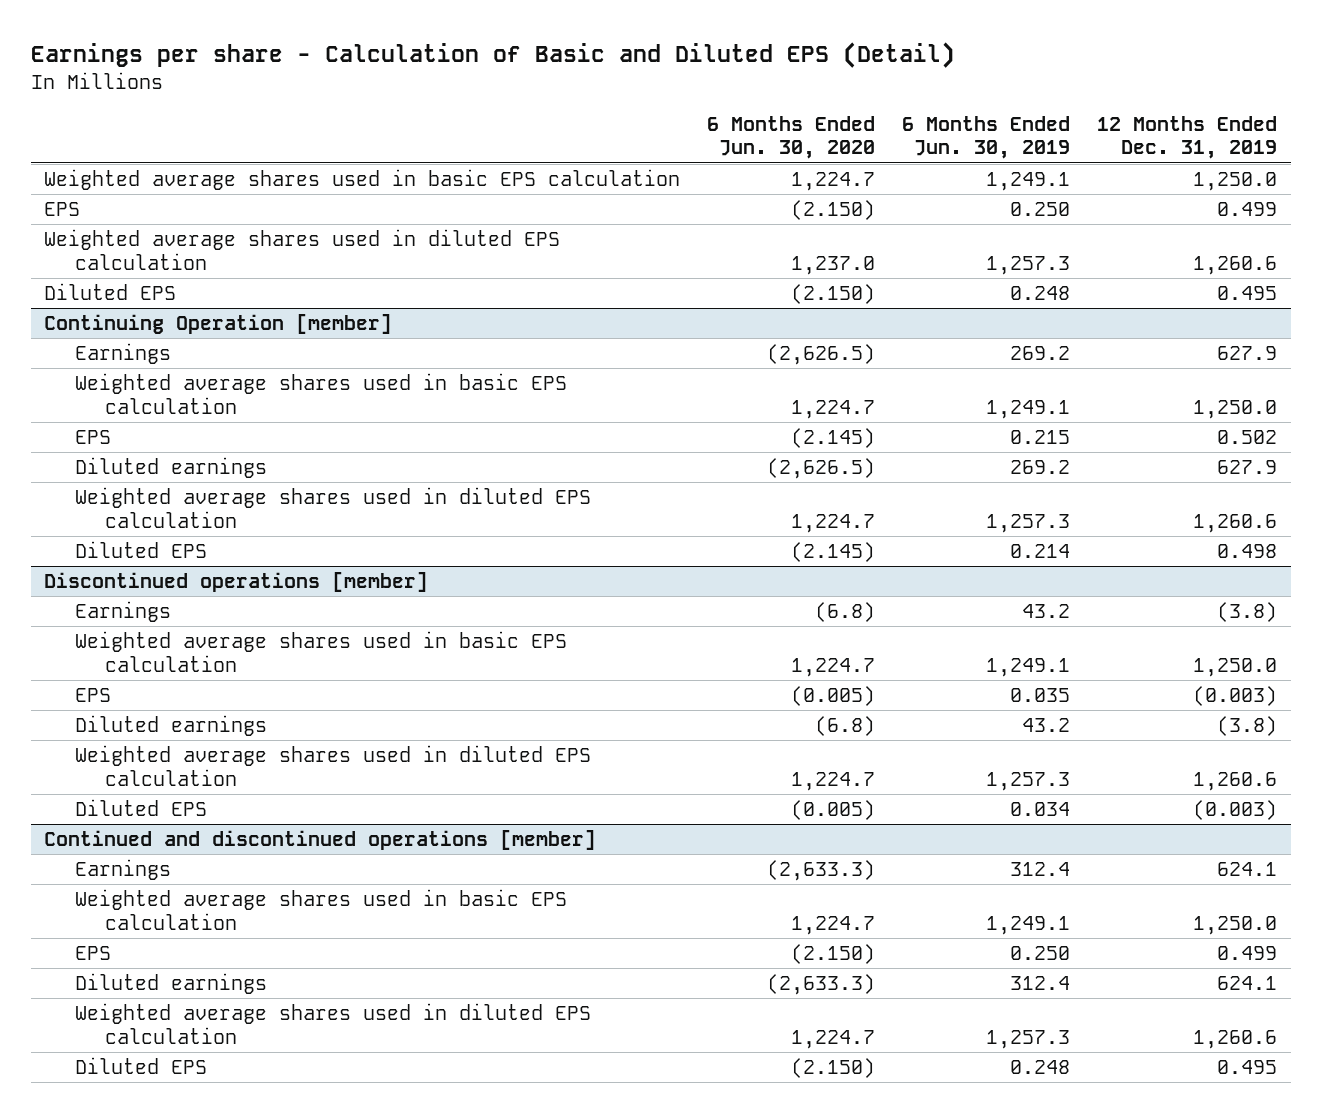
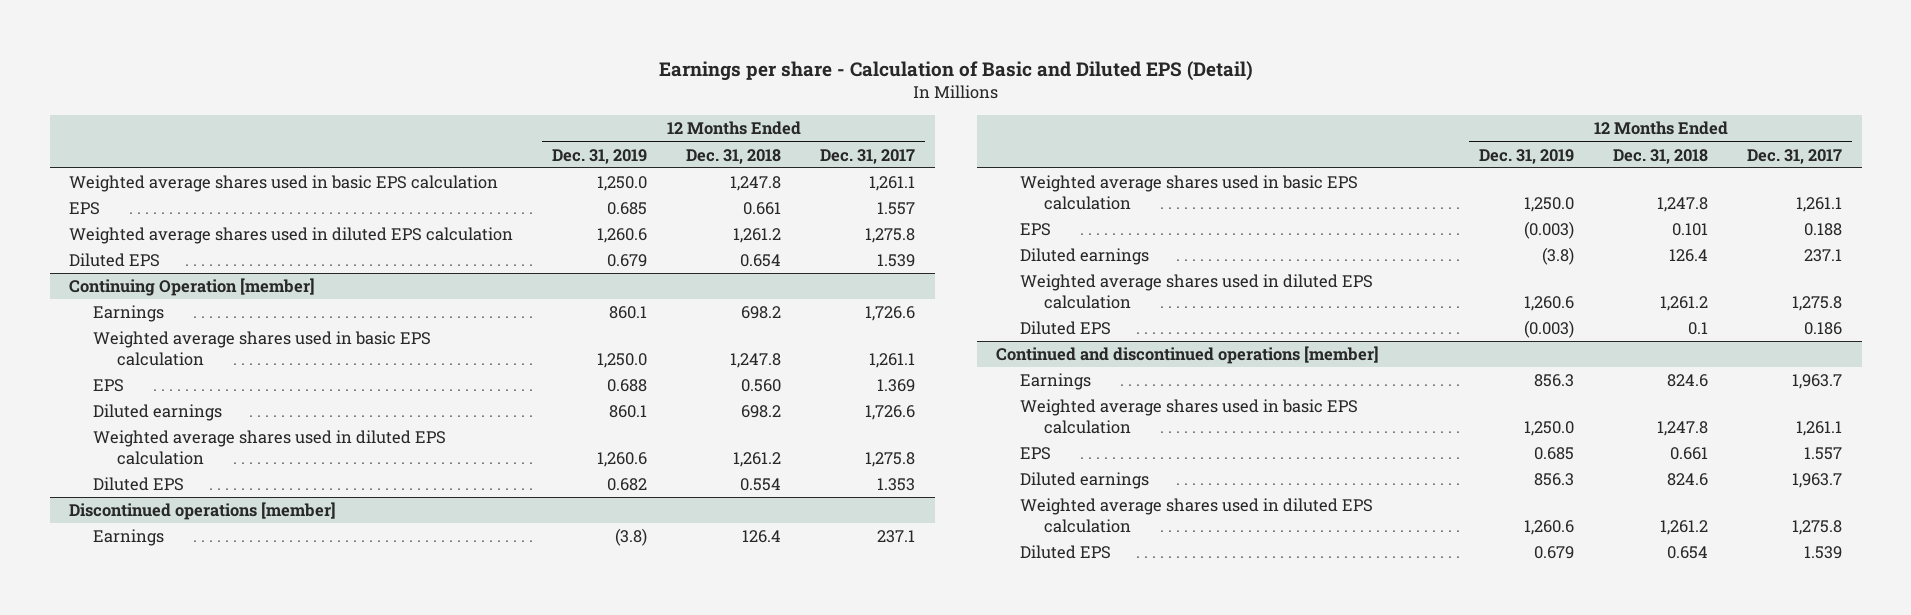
- | 6 Months Ended Jun. 30, 2020 | 6 Months Ended Jun. 30, 2019 | 12 Months Ended Dec. 31, 2019
+ | 12 Months Ended Dec. 31, 2019 | 12 Months Ended Dec. 31, 2018 | 12 Months Ended Dec. 31, 2017
- EPS | (2.150) | 0.250 | 0.499
+ EPS | 0.685 | 0.661 | 1.557
- Diluted EPS | (2.150) | 0.248 | 0.495
+ Diluted EPS | 0.679 | 0.654 | 1.539
@ Continuing Operation [member]
- Earnings | (2,626.5) | 269.2 | 627.9
+ Earnings | 860.1 | 698.2 | 1,726.6
- EPS | (2.145) | 0.215 | 0.502
- Diluted earnings | (2,626.5) | 269.2 | 627.9
+ EPS | 0.688 | 0.560 | 1.369
+ Diluted earnings | 860.1 | 698.2 | 1,726.6
- Diluted EPS | (2.145) | 0.214 | 0.498
+ Diluted EPS | 0.682 | 0.554 | 1.353
@ Continued and discontinued operations [member]
- Earnings | (2,633.3) | 312.4 | 624.1
+ Earnings | 856.3 | 824.6 | 1,963.7
- EPS | (2.150) | 0.250 | 0.499
- Diluted earnings | (2,633.3) | 312.4 | 624.1
+ EPS | 0.685 | 0.661 | 1.557
+ Diluted earnings | 856.3 | 824.6 | 1,963.7
- Diluted EPS | (2.150) | 0.248 | 0.495
+ Diluted EPS | 0.679 | 0.654 | 1.539

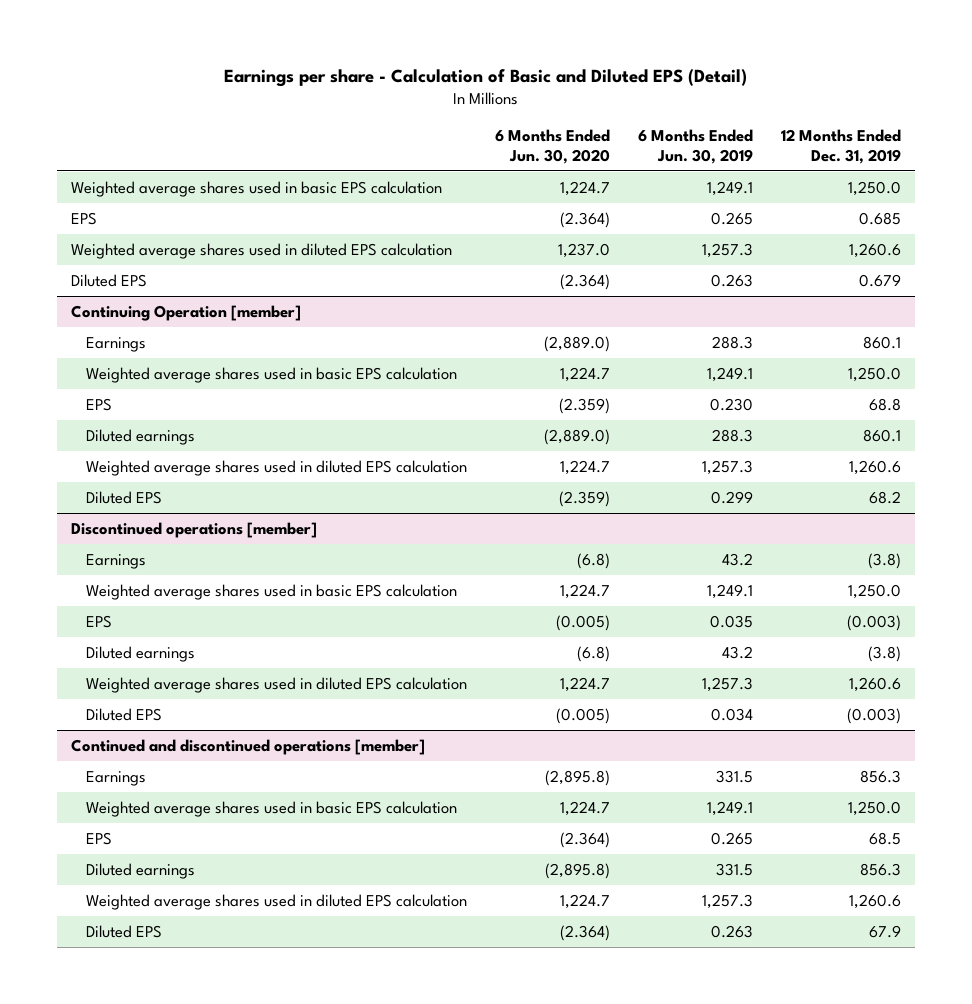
- | 12 Months Ended Dec. 31, 2019 | 12 Months Ended Dec. 31, 2018 | 12 Months Ended Dec. 31, 2017
+ | 6 Months Ended Jun. 30, 2020 | 6 Months Ended Jun. 30, 2019 | 12 Months Ended Dec. 31, 2019
@ Continuing Operation [member]
- EPS | 0.688 | 0.560 | 1.369
+ EPS | (2.359) | 0.230 | 68.8
- Diluted EPS | 0.682 | 0.554 | 1.353
+ Diluted EPS | (2.359) | 0.299 | 68.2
@ Continued and discontinued operations [member]
- EPS | 0.685 | 0.661 | 1.557
+ EPS | (2.364) | 0.265 | 68.5
- Diluted EPS | 0.679 | 0.654 | 1.539
+ Diluted EPS | (2.364) | 0.263 | 67.9

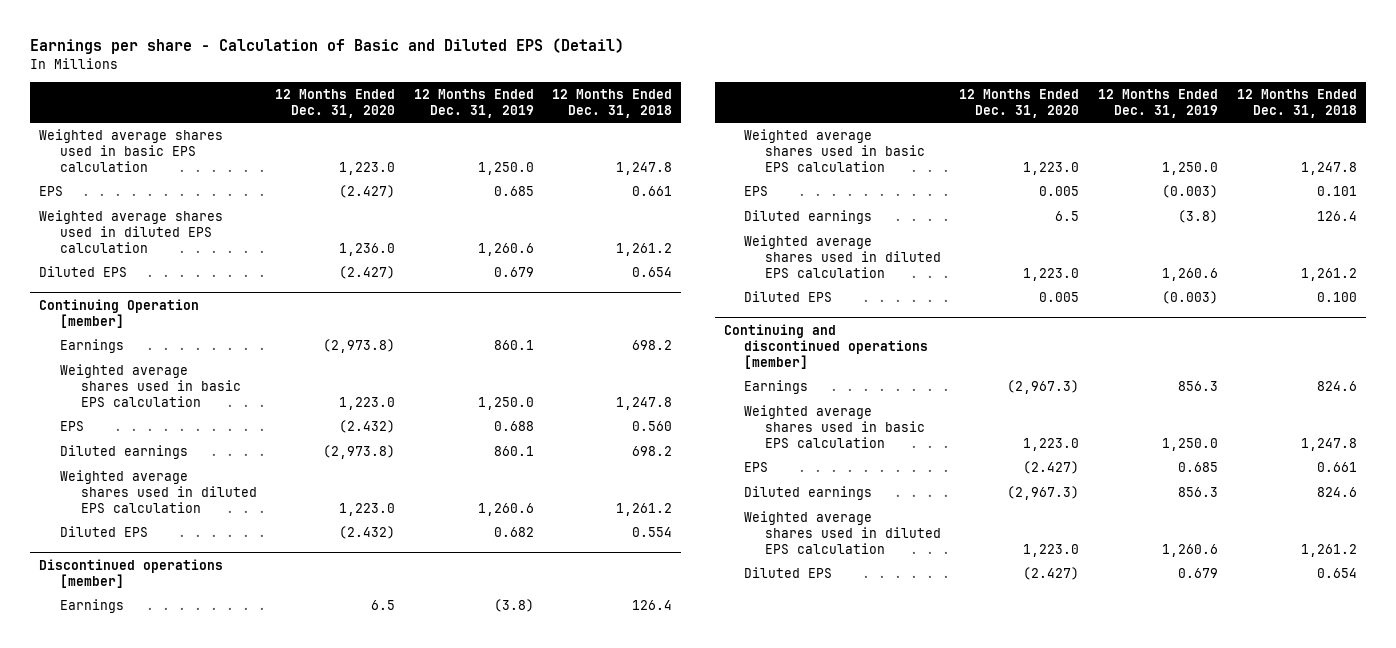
- | 6 Months Ended Jun. 30, 2020 | 6 Months Ended Jun. 30, 2019 | 12 Months Ended Dec. 31, 2019
+ | 12 Months Ended Dec. 31, 2020 | 12 Months Ended Dec. 31, 2019 | 12 Months Ended Dec. 31, 2018
@ Continuing Operation [member]
- EPS | (2.359) | 0.230 | 68.8
+ EPS | (2.432) | 0.688 | 0.560
- Diluted EPS | (2.359) | 0.299 | 68.2
+ Diluted EPS | (2.432) | 0.682 | 0.554
- Continued and discontinued operations [member]
+ Continuing and discontinued operations [member]
- EPS | (2.364) | 0.265 | 68.5
+ EPS | (2.427) | 0.685 | 0.661
- Diluted EPS | (2.364) | 0.263 | 67.9
+ Diluted EPS | (2.427) | 0.679 | 0.654

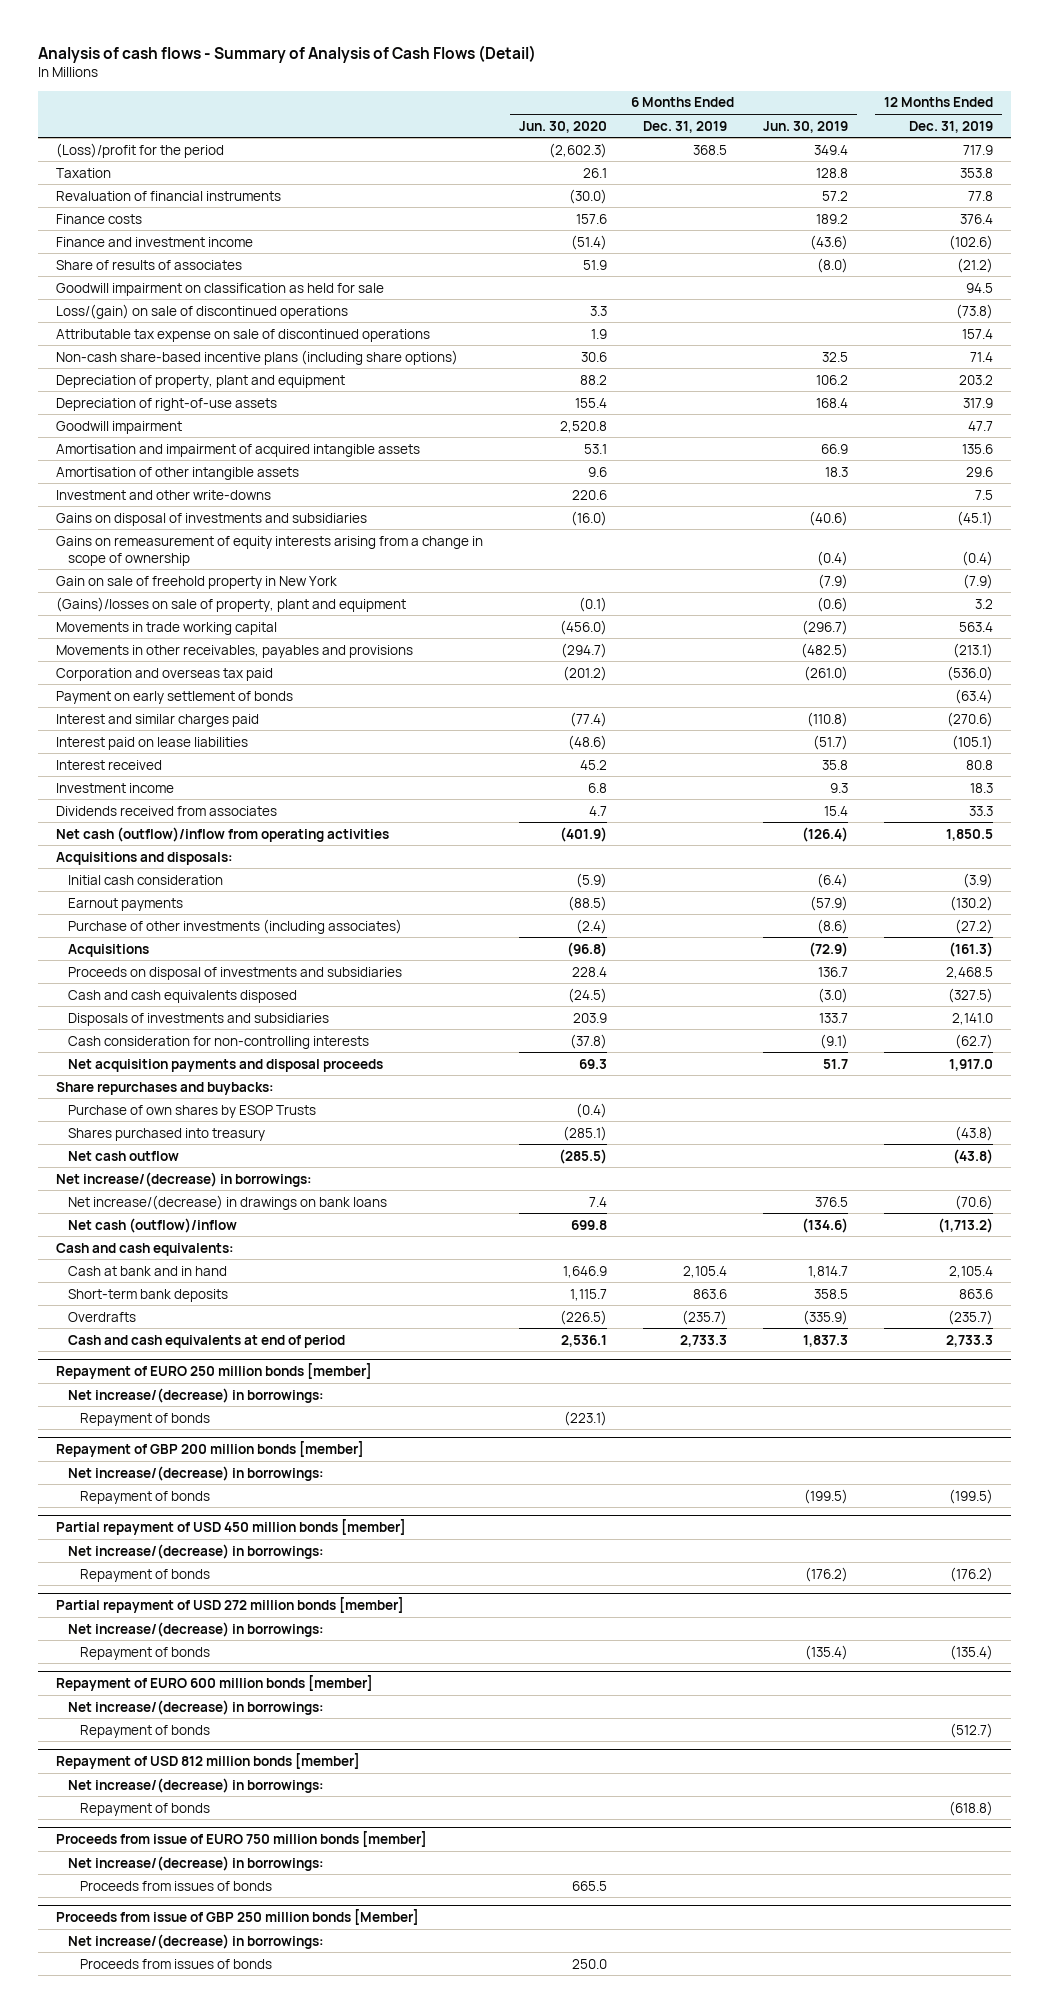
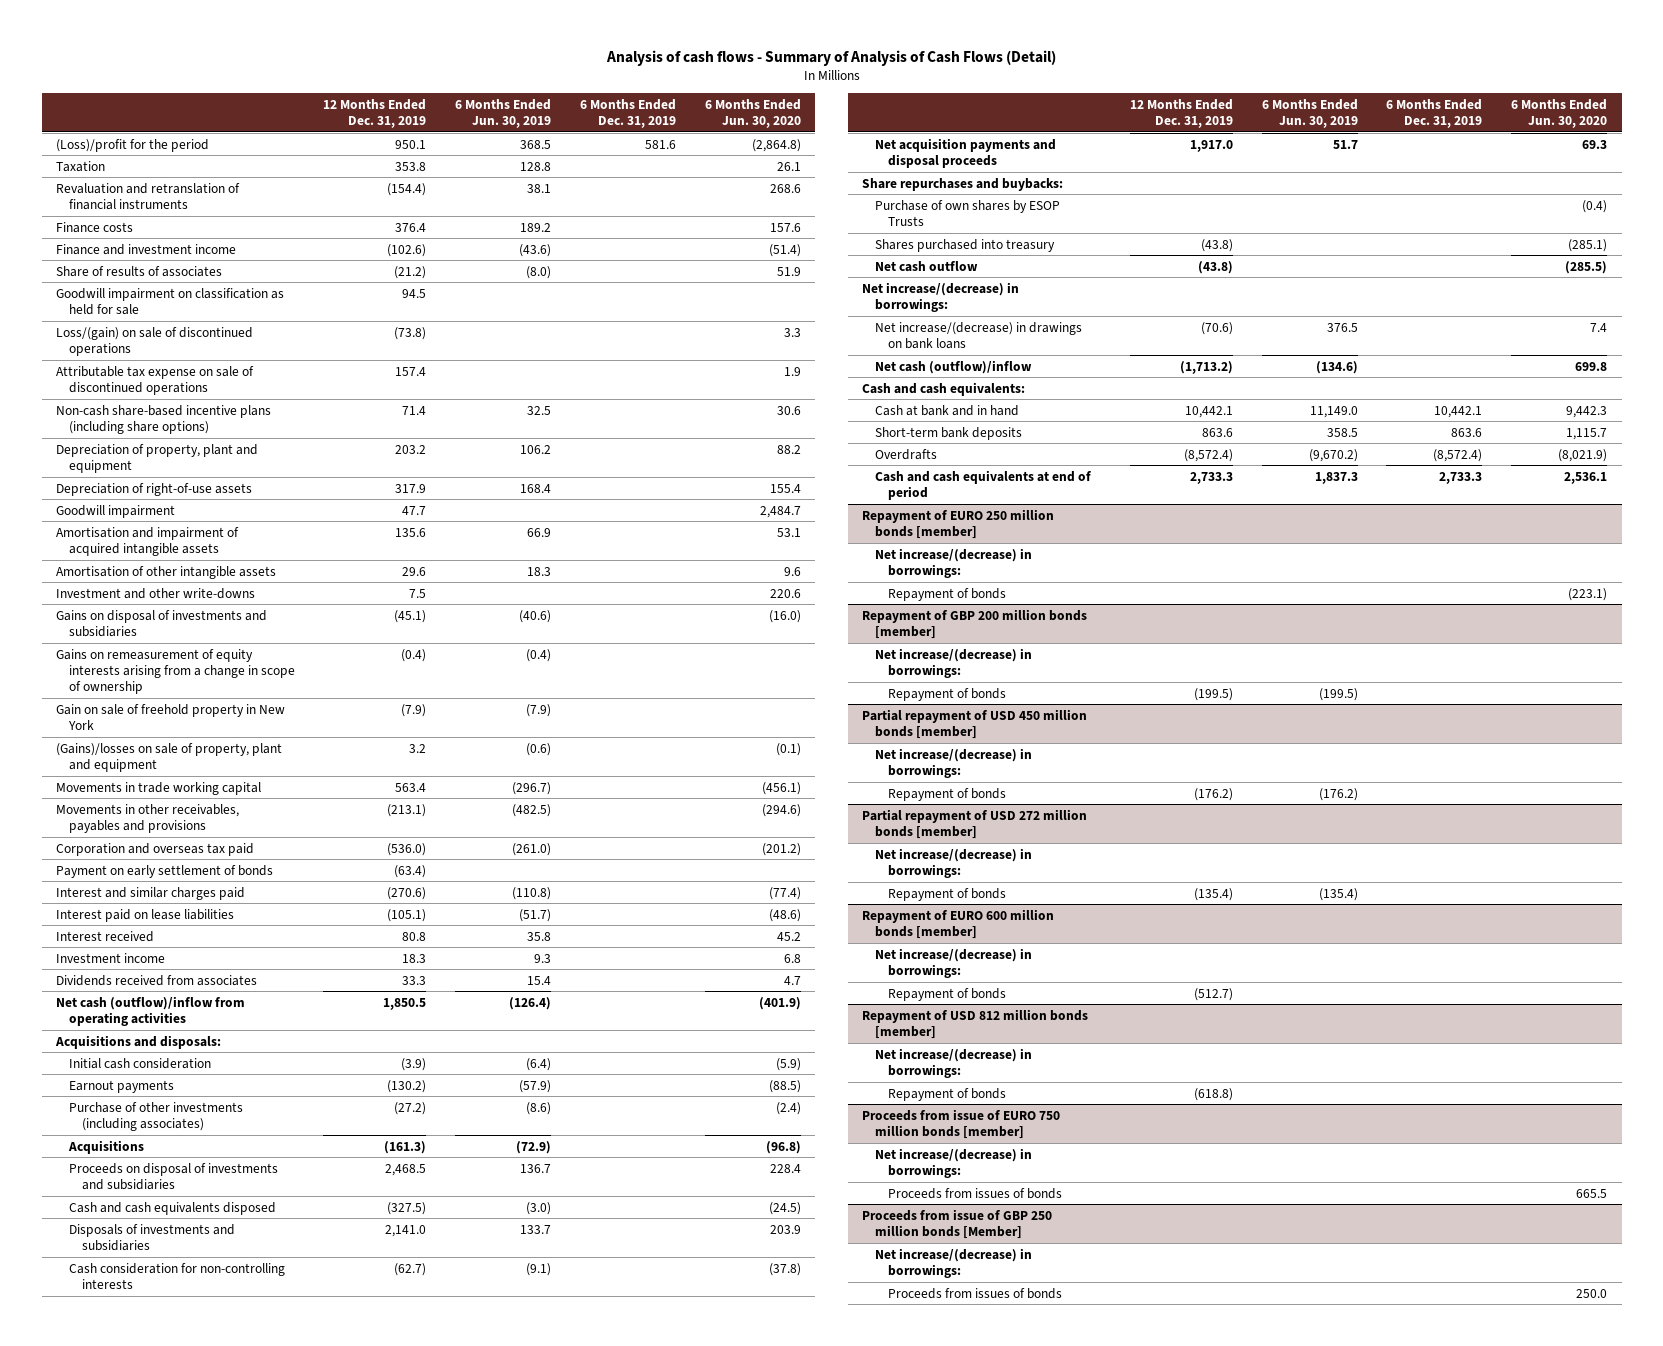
- | 6 Months Ended Jun. 30, 2020 | 6 Months Ended Dec. 31, 2019 | 6 Months Ended Jun. 30, 2019 | 12 Months Ended Dec. 31, 2019
+ | 12 Months Ended Dec. 31, 2019 | 6 Months Ended Jun. 30, 2019 | 6 Months Ended Dec. 31, 2019 | 6 Months Ended Jun. 30, 2020
- (Loss)/profit for the period | (2,602.3) | 368.5 | 349.4 | 717.9
+ (Loss)/profit for the period | 950.1 | 368.5 | 581.6 | (2,864.8)
- Revaluation of financial instruments | (30.0) | | 57.2 | 77.8
+ Revaluation and retranslation of financial instruments | (154.4) | 38.1 | | 268.6
- Goodwill impairment | 2,520.8 | | | 47.7
+ Goodwill impairment | 47.7 | | | 2,484.7
- Movements in trade working capital | (456.0) | | (296.7) | 563.4
- Movements in other receivables, payables and provisions | (294.7) | | (482.5) | (213.1)
+ Movements in trade working capital | 563.4 | (296.7) | | (456.1)
+ Movements in other receivables, payables and provisions | (213.1) | (482.5) | | (294.6)
- Cash at bank and in hand | 1,646.9 | 2,105.4 | 1,814.7 | 2,105.4
+ Cash at bank and in hand | 10,442.1 | 11,149.0 | 10,442.1 | 9,442.3
- Overdrafts | (226.5) | (235.7) | (335.9) | (235.7)
+ Overdrafts | (8,572.4) | (9,670.2) | (8,572.4) | (8,021.9)

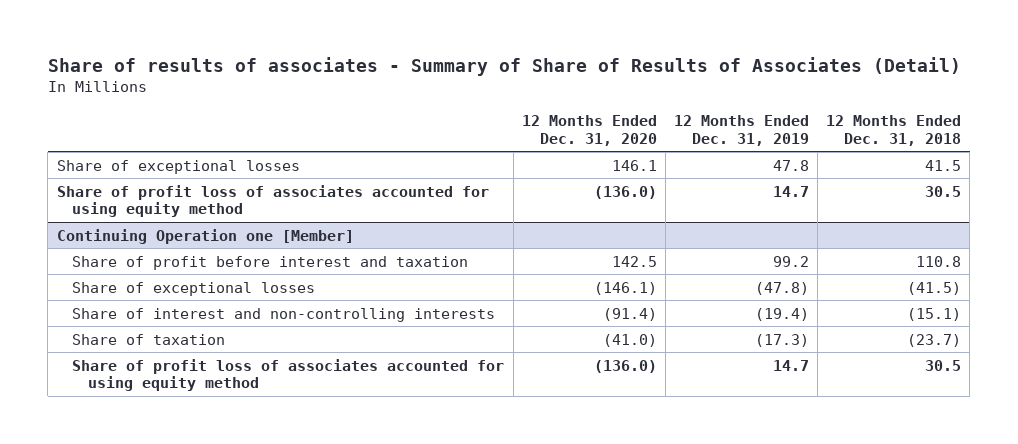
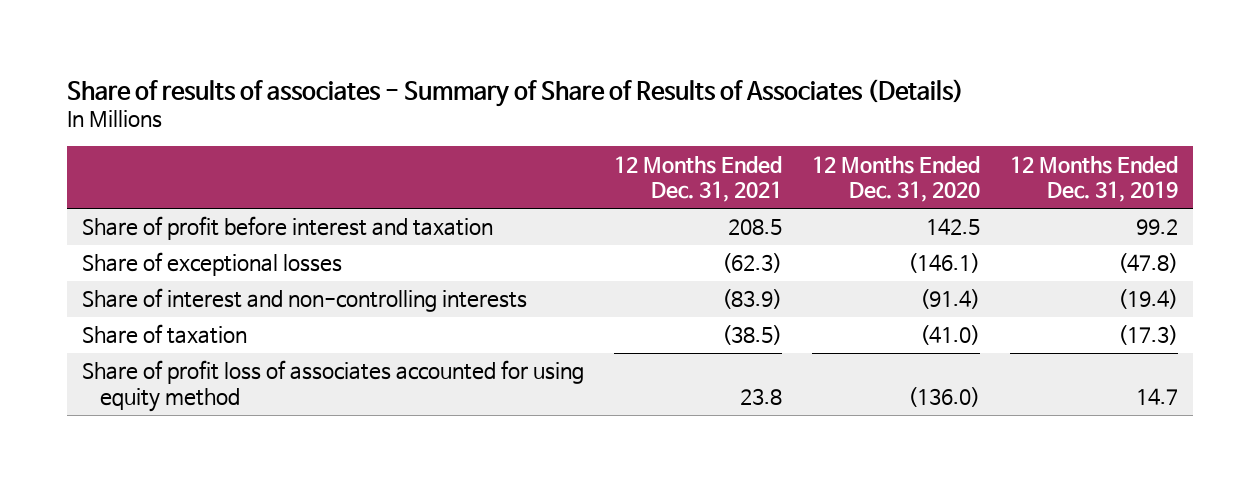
- Share of results of associates - Summary of Share of Results of Associates (Detail)
+ Share of results of associates - Summary of Share of Results of Associates (Details)
- | 12 Months Ended Dec. 31, 2020 | 12 Months Ended Dec. 31, 2019 | 12 Months Ended Dec. 31, 2018
+ | 12 Months Ended Dec. 31, 2021 | 12 Months Ended Dec. 31, 2020 | 12 Months Ended Dec. 31, 2019
- Share of exceptional losses | 146.1 | 47.8 | 41.5
- Share of profit loss of associates accounted for using equity method | (136.0) | 14.7 | 30.5
- Continuing Operation one [Member]

